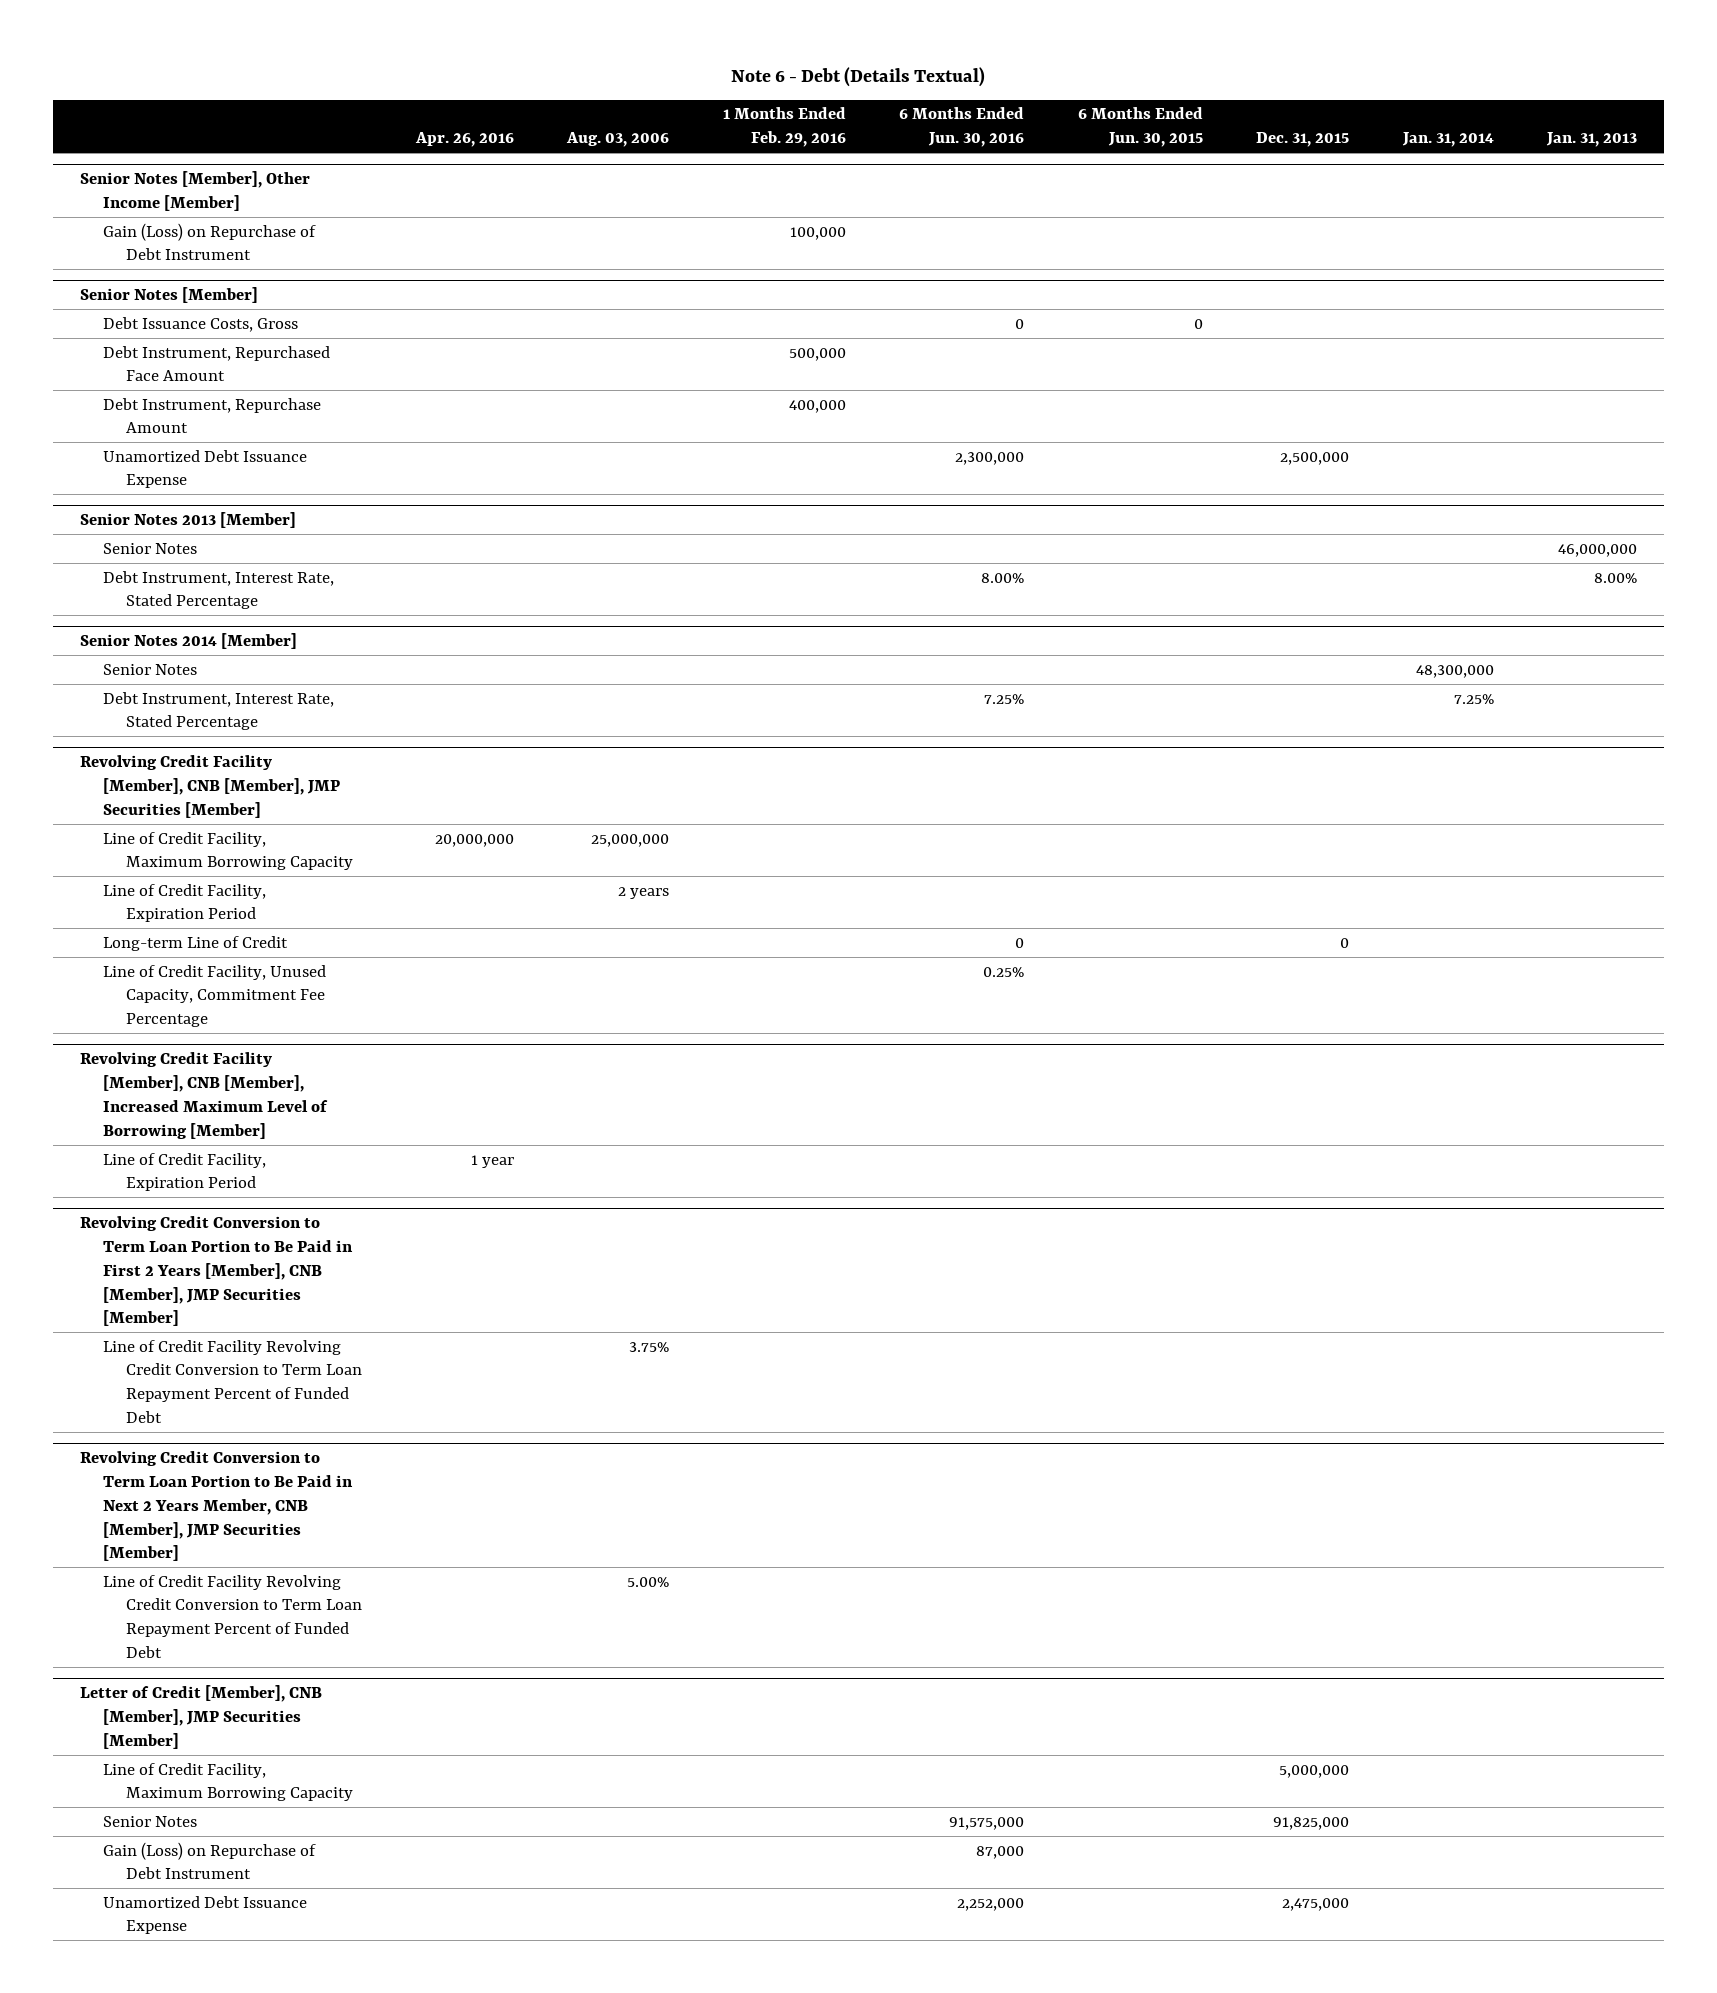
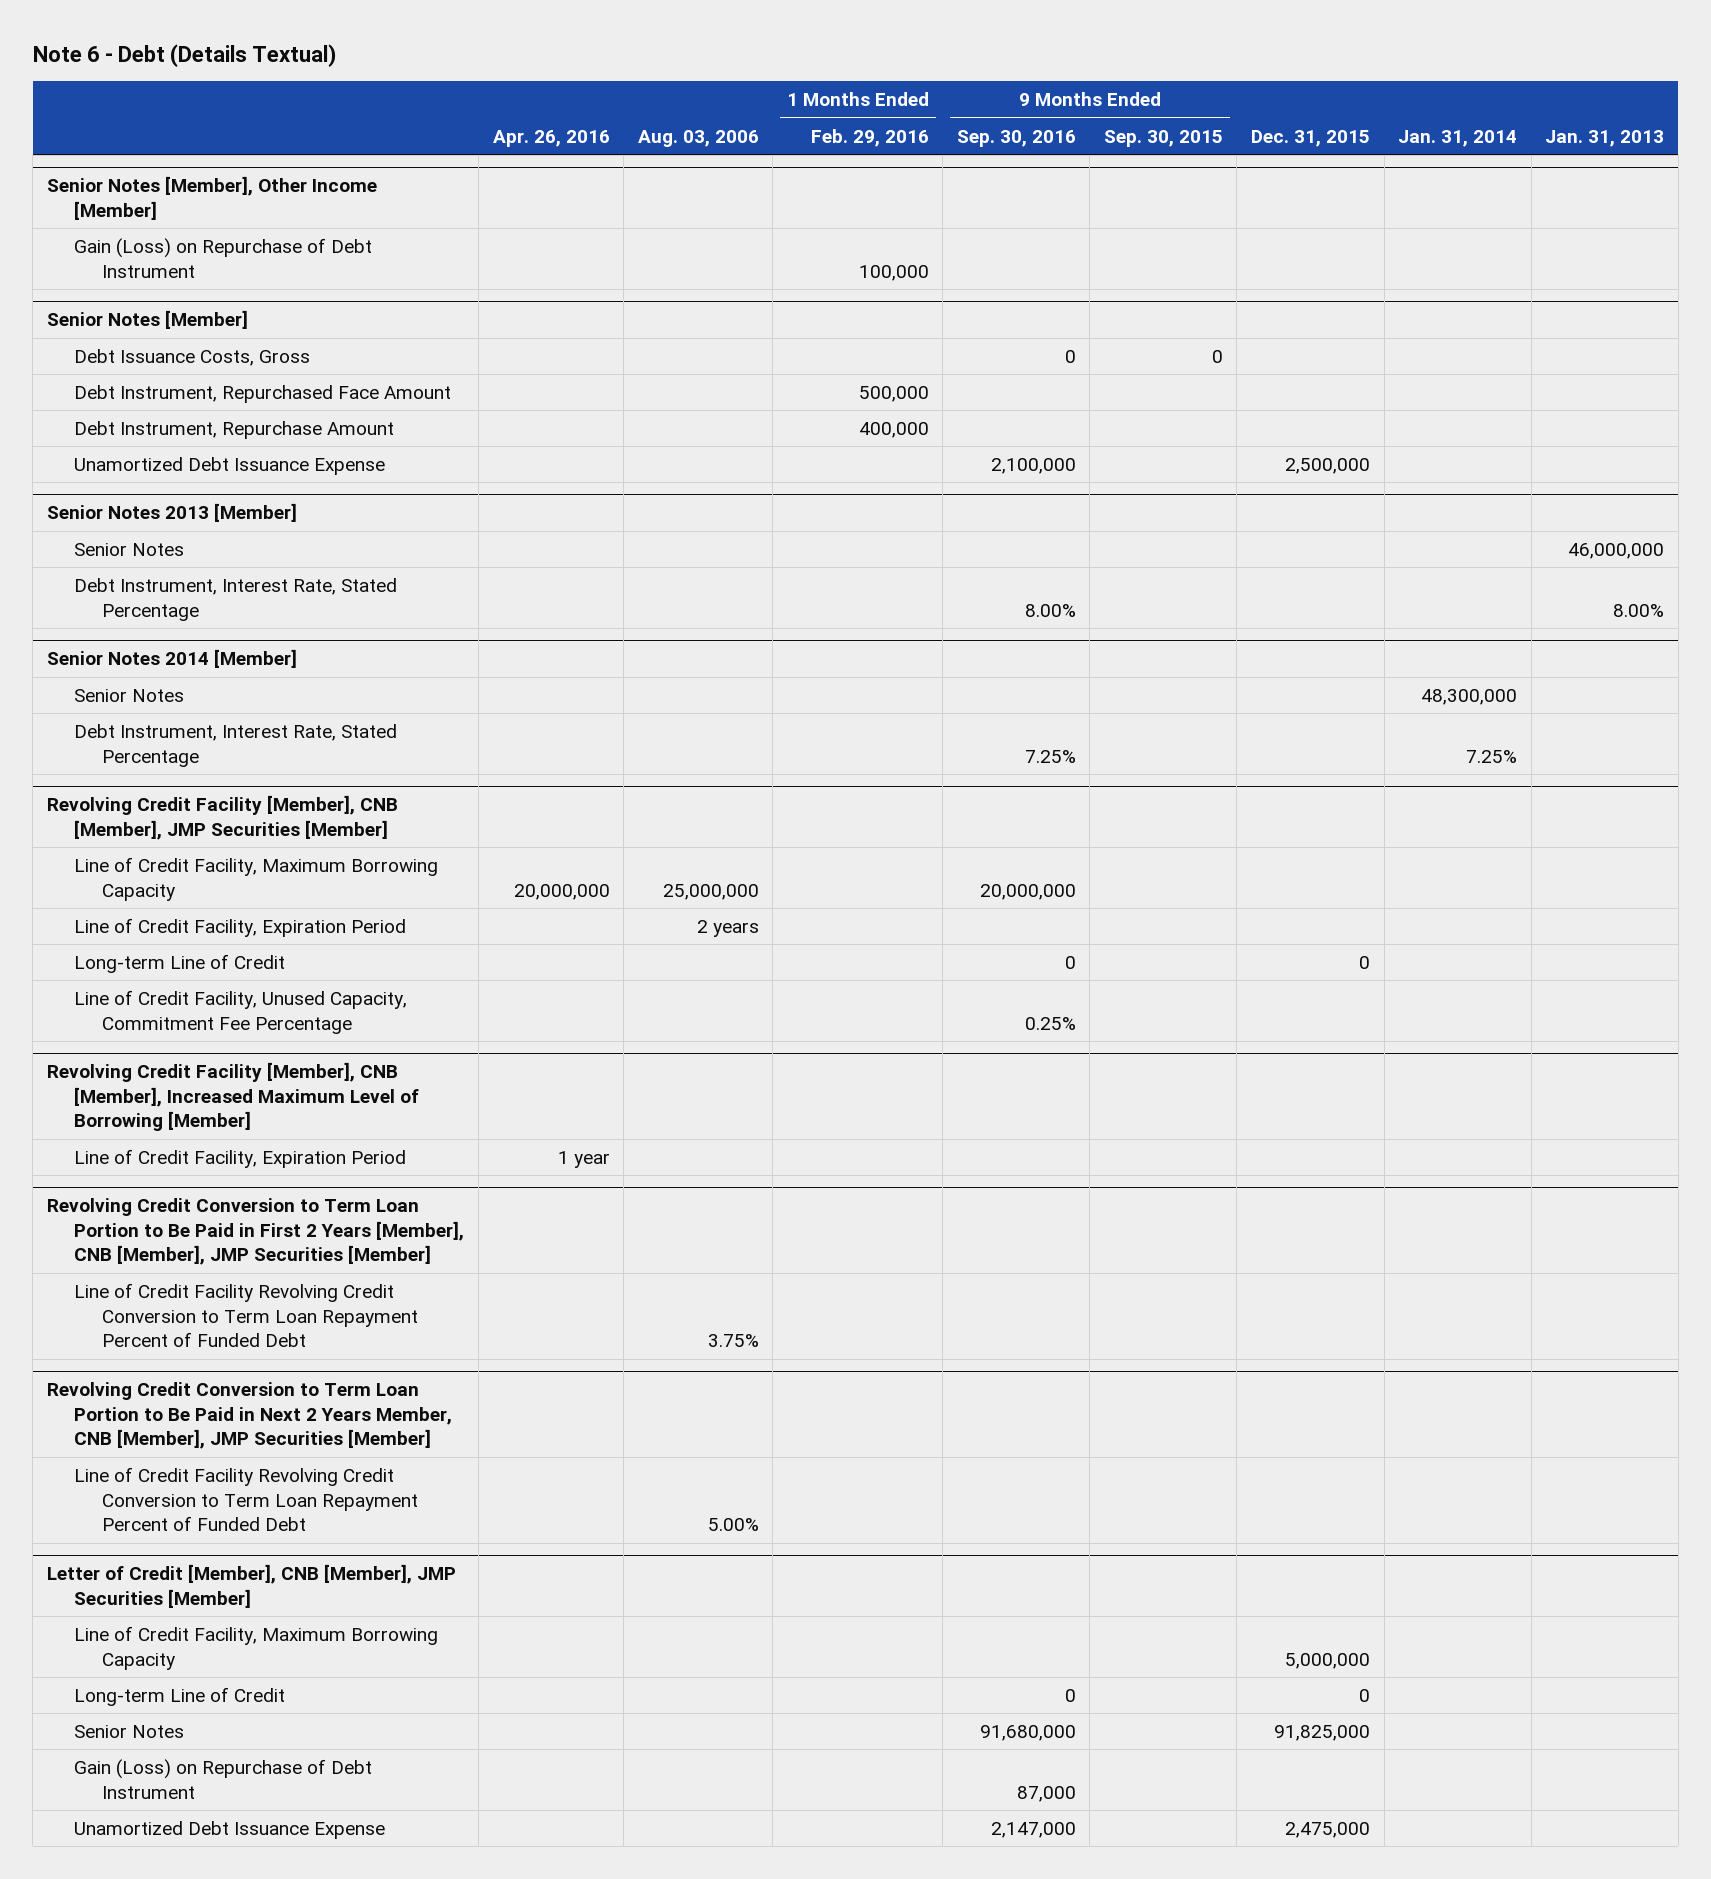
- | Apr. 26, 2016 | Aug. 03, 2006 | 1 Months Ended Feb. 29, 2016 | 6 Months Ended Jun. 30, 2016 | 6 Months Ended Jun. 30, 2015 | Dec. 31, 2015 | Jan. 31, 2014 | Jan. 31, 2013
+ | Apr. 26, 2016 | Aug. 03, 2006 | 1 Months Ended Feb. 29, 2016 | 9 Months Ended Sep. 30, 2016 | 9 Months Ended Sep. 30, 2015 | Dec. 31, 2015 | Jan. 31, 2014 | Jan. 31, 2013
@ Letter of Credit [Member], CNB [Member], JMP Securities [Member]
+ Long-term Line of Credit | | | | 0 | | 0 | |

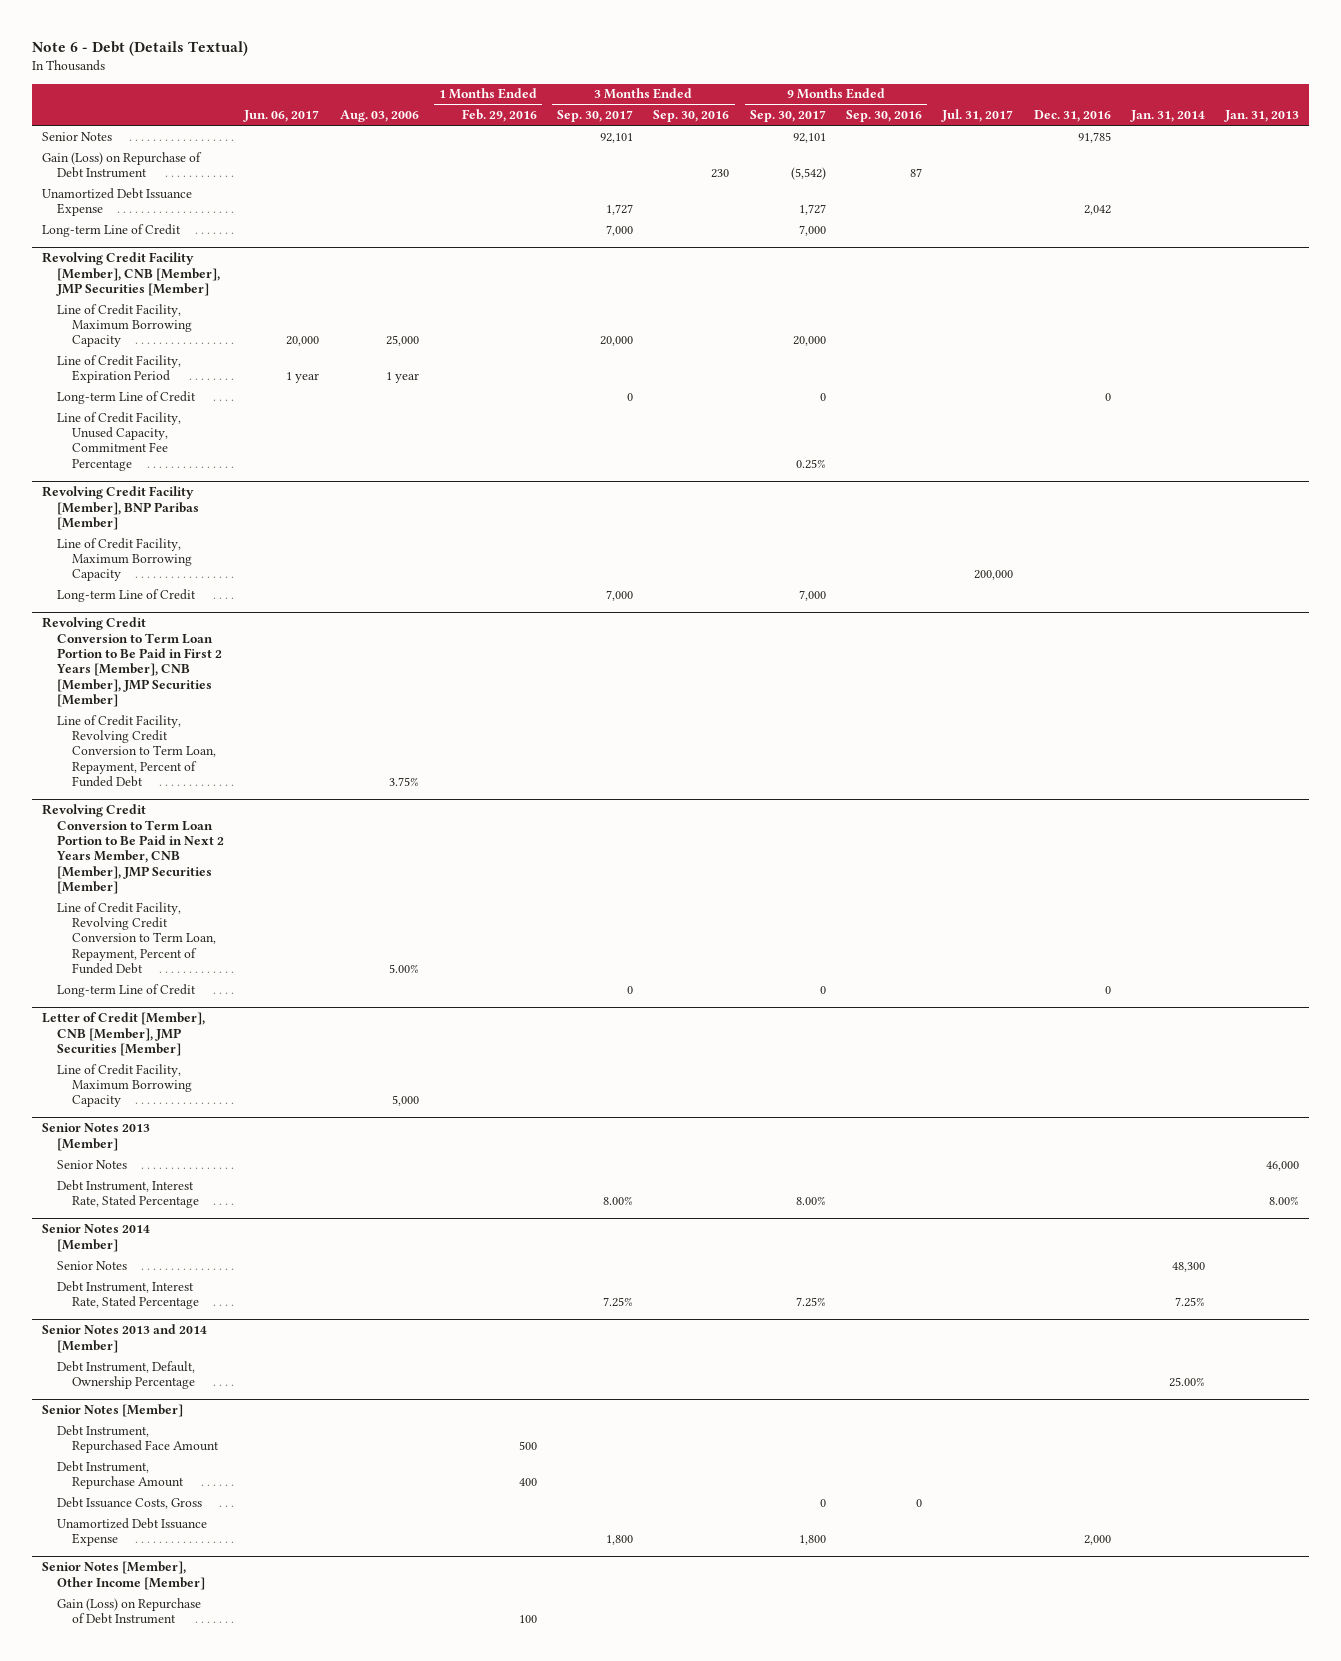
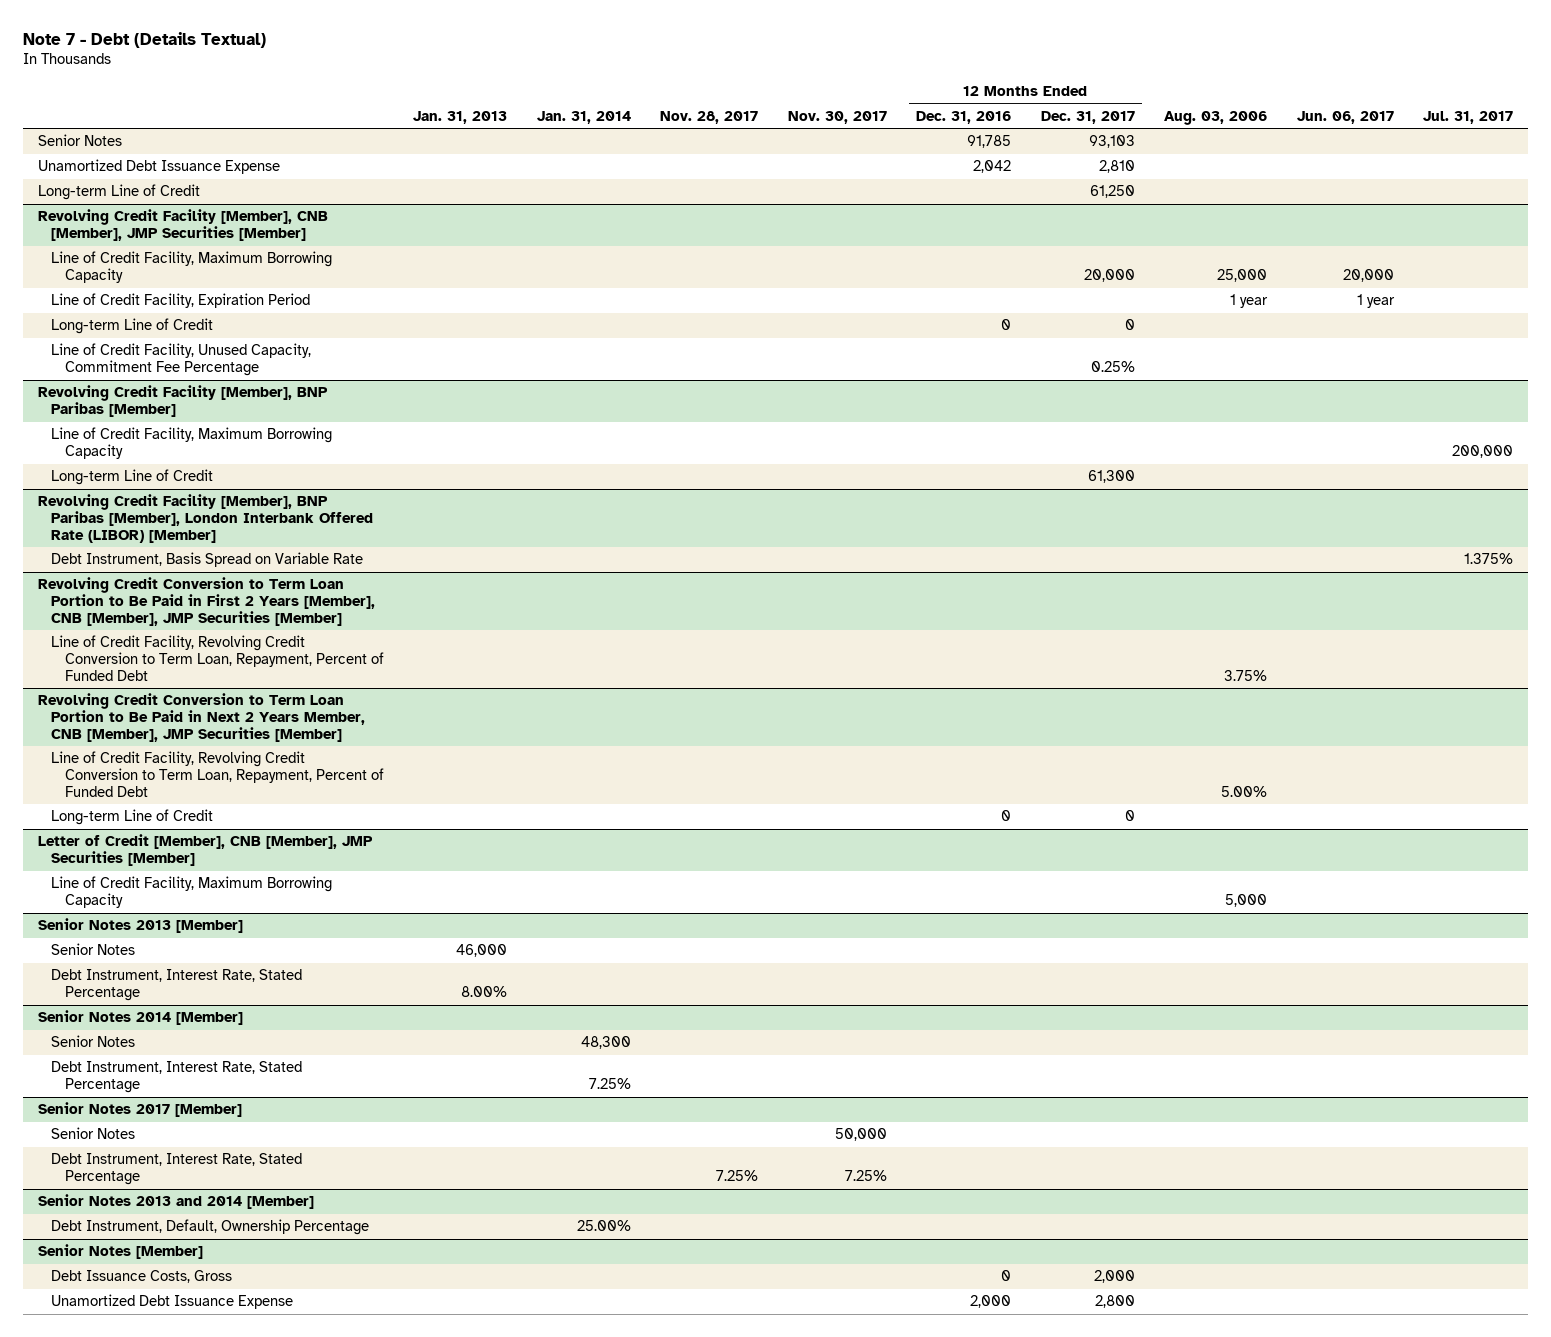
- Note 6 - Debt (Details Textual)
+ Note 7 - Debt (Details Textual)
- | Jun. 06, 2017 | Aug. 03, 2006 | 1 Months Ended Feb. 29, 2016 | 3 Months Ended Sep. 30, 2017 | 3 Months Ended Sep. 30, 2016 | 9 Months Ended Sep. 30, 2017 | 9 Months Ended Sep. 30, 2016 | Jul. 31, 2017 | Dec. 31, 2016 | Jan. 31, 2014 | Jan. 31, 2013
+ | Jan. 31, 2013 | Jan. 31, 2014 | Nov. 28, 2017 | Nov. 30, 2017 | 12 Months Ended Dec. 31, 2016 | 12 Months Ended Dec. 31, 2017 | Aug. 03, 2006 | Jun. 06, 2017 | Jul. 31, 2017
- Gain (Loss) on Repurchase of Debt Instrument | | | | | 230 | (5,542) | 87 | | | |
+ Revolving Credit Facility [Member], BNP Paribas [Member], London Interbank Offered Rate (LIBOR) [Member]
+ Debt Instrument, Basis Spread on Variable Rate | | | | | | | | | 1.375%
+ Senior Notes 2017 [Member]
+ Senior Notes | | | | 50,000 | | | | |
+ Debt Instrument, Interest Rate, Stated Percentage | | | 7.25% | 7.25% | | | | |
@ Senior Notes [Member]
- Debt Instrument, Repurchased Face Amount | | | 500 | | | | | | | |
- Debt Instrument, Repurchase Amount | | | 400 | | | | | | | |
- Senior Notes [Member], Other Income [Member]
- Gain (Loss) on Repurchase of Debt Instrument | | | 100 | | | | | | | |

